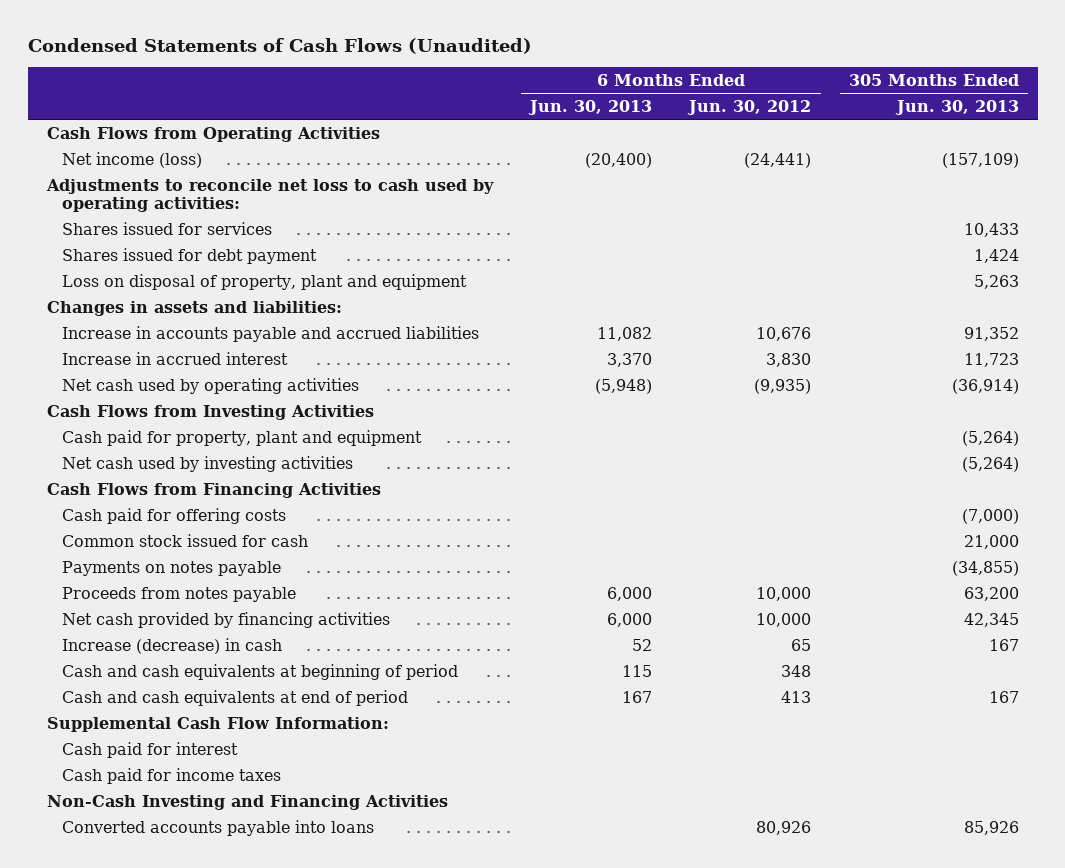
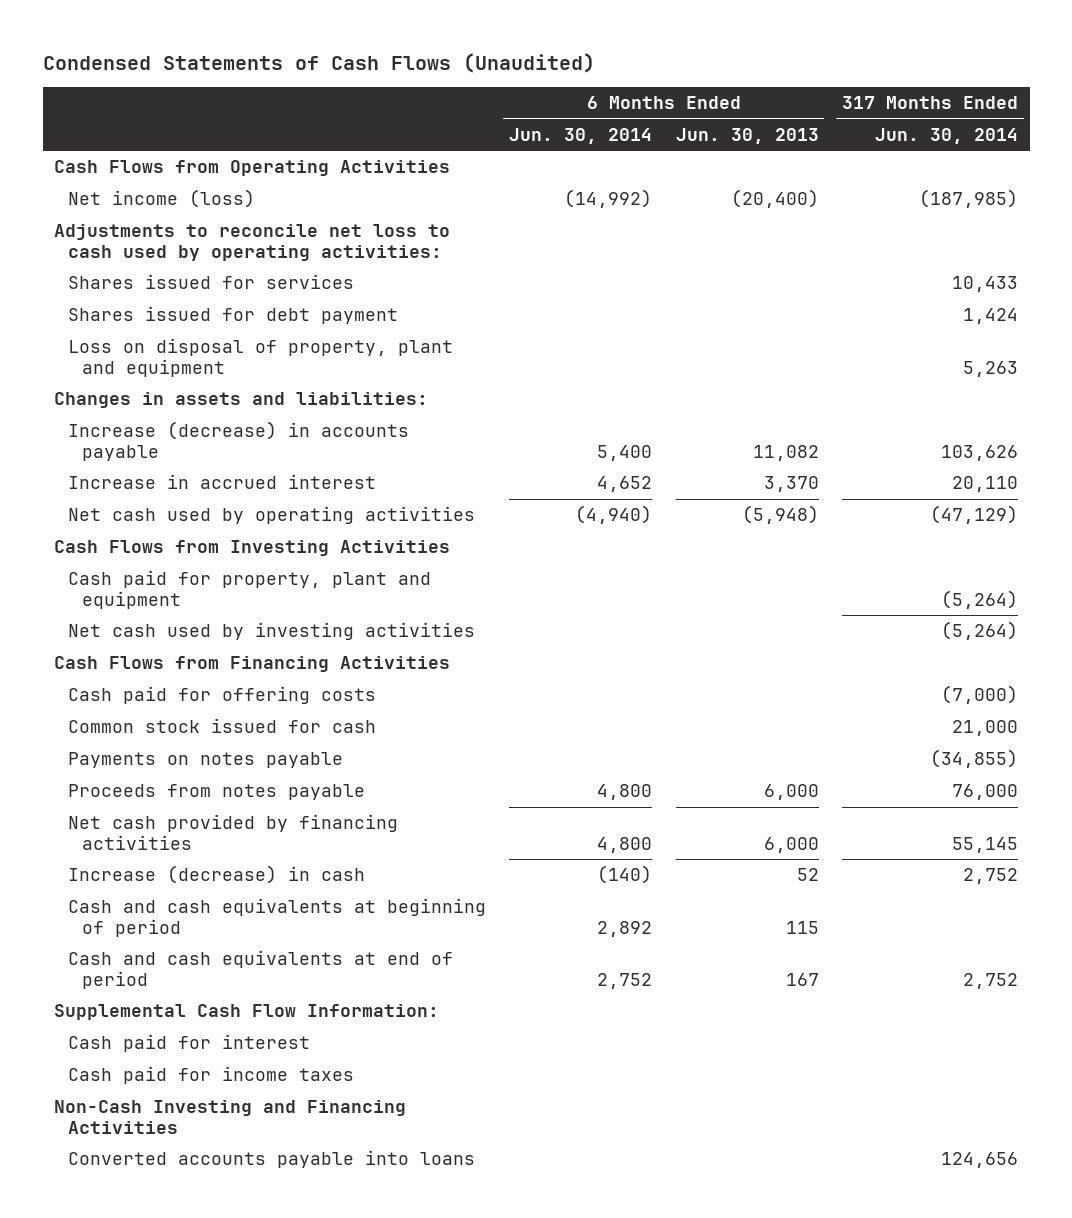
- | 6 Months Ended Jun. 30, 2013 | 6 Months Ended Jun. 30, 2012 | 305 Months Ended Jun. 30, 2013
+ | 6 Months Ended Jun. 30, 2014 | 6 Months Ended Jun. 30, 2013 | 317 Months Ended Jun. 30, 2014
- Increase in accounts payable and accrued liabilities | 11,082 | 10,676 | 91,352
+ Increase (decrease) in accounts payable | 5,400 | 11,082 | 103,626

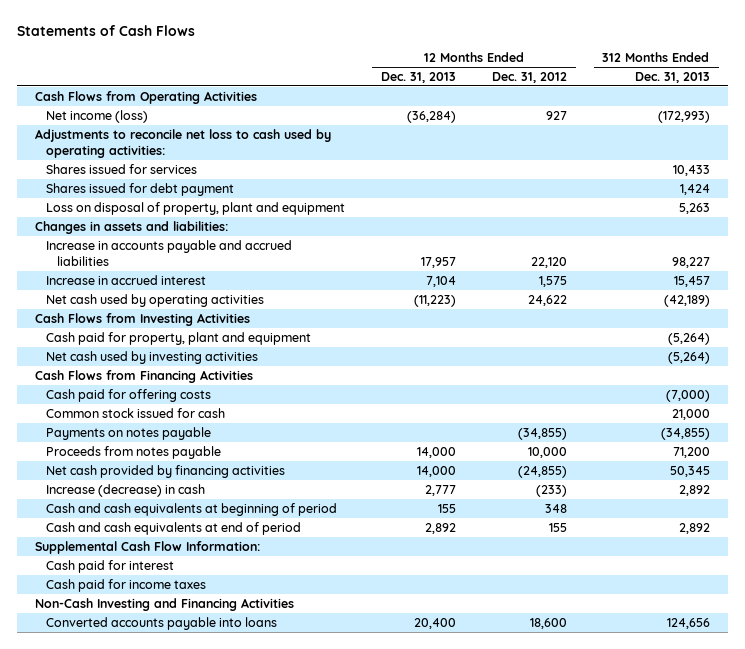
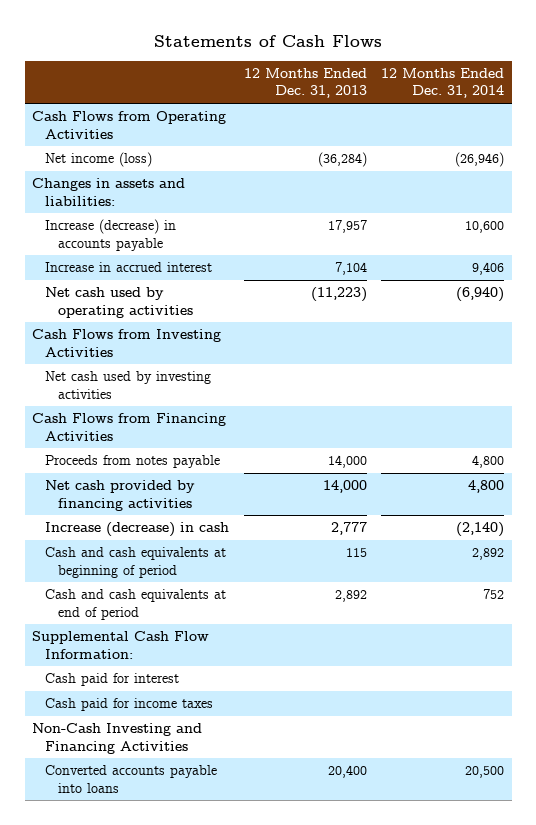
- | 12 Months Ended Dec. 31, 2013 | 12 Months Ended Dec. 31, 2012 | 312 Months Ended Dec. 31, 2013
+ | 12 Months Ended Dec. 31, 2013 | 12 Months Ended Dec. 31, 2014
- Adjustments to reconcile net loss to cash used by operating activities:
- Shares issued for services | | | 10,433
- Shares issued for debt payment | | | 1,424
- Loss on disposal of property, plant and equipment | | | 5,263
- Increase in accounts payable and accrued liabilities | 17,957 | 22,120 | 98,227
+ Increase (decrease) in accounts payable | 17,957 | 10,600
- Cash paid for property, plant and equipment | | | (5,264)
- Cash paid for offering costs | | | (7,000)
- Common stock issued for cash | | | 21,000
- Payments on notes payable | | (34,855) | (34,855)
- Cash and cash equivalents at beginning of period | 155 | 348 |
+ Cash and cash equivalents at beginning of period | 115 | 2,892

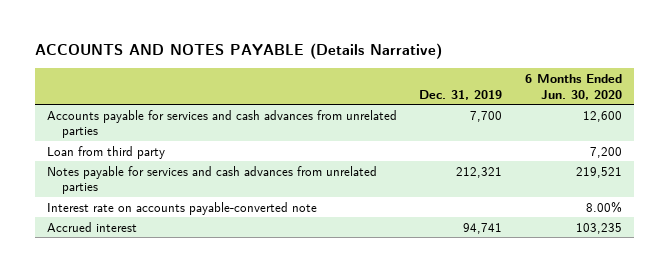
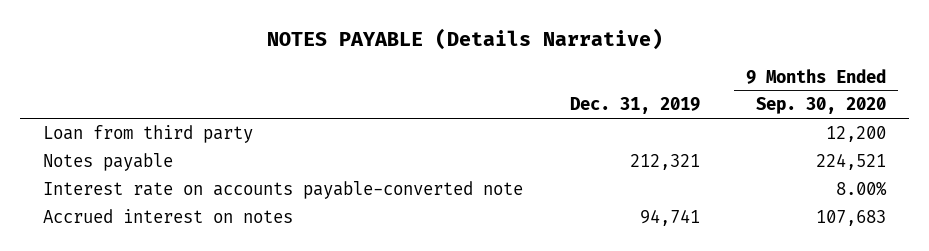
- ACCOUNTS AND NOTES PAYABLE (Details Narrative)
+ NOTES PAYABLE (Details Narrative)
- | Dec. 31, 2019 | 6 Months Ended Jun. 30, 2020
+ | Dec. 31, 2019 | 9 Months Ended Sep. 30, 2020
- Accounts payable for services and cash advances from unrelated parties | 7,700 | 12,600
- Notes payable for services and cash advances from unrelated parties | 212,321 | 219,521
+ Notes payable | 212,321 | 224,521
- Accrued interest | 94,741 | 103,235
+ Accrued interest on notes | 94,741 | 107,683

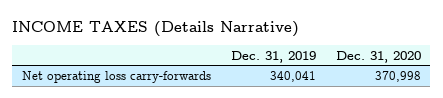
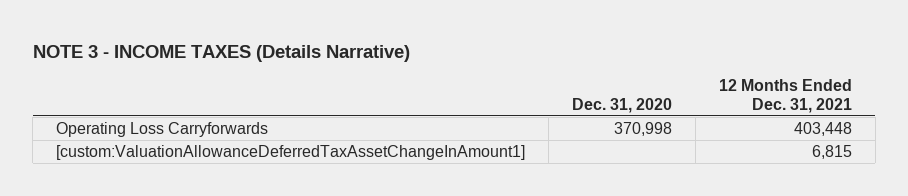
- INCOME TAXES (Details Narrative)
+ NOTE 3 - INCOME TAXES (Details Narrative)
- | Dec. 31, 2019 | Dec. 31, 2020
+ | Dec. 31, 2020 | 12 Months Ended Dec. 31, 2021
- Net operating loss carry-forwards | 340,041 | 370,998
+ Operating Loss Carryforwards | 370,998 | 403,448
+ [custom:ValuationAllowanceDeferredTaxAssetChangeInAmount1] | | 6,815

